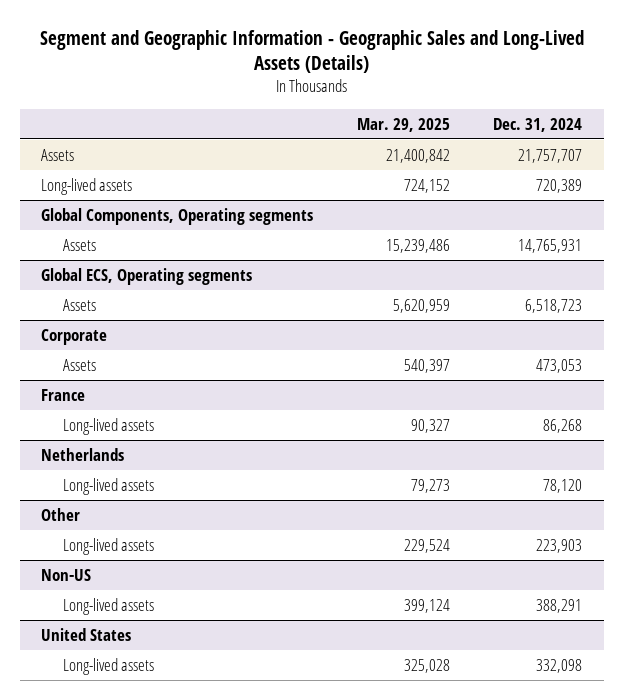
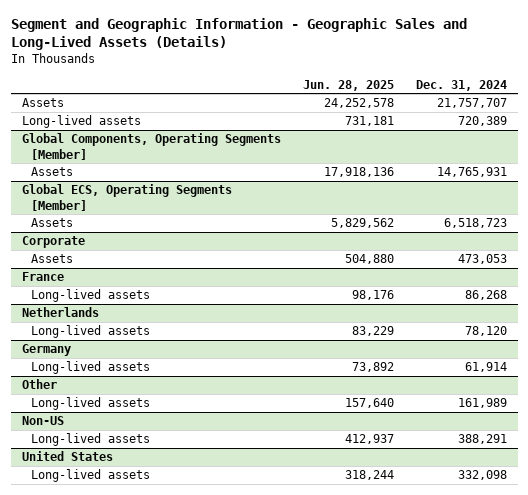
- | Mar. 29, 2025 | Dec. 31, 2024
+ | Jun. 28, 2025 | Dec. 31, 2024
- Global Components, Operating segments
+ Global Components, Operating Segments [Member]
- Global ECS, Operating segments
+ Global ECS, Operating Segments [Member]
+ Germany
+ Long-lived assets | 73,892 | 61,914
@ Other
- Long-lived assets | 229,524 | 223,903
+ Long-lived assets | 157,640 | 161,989

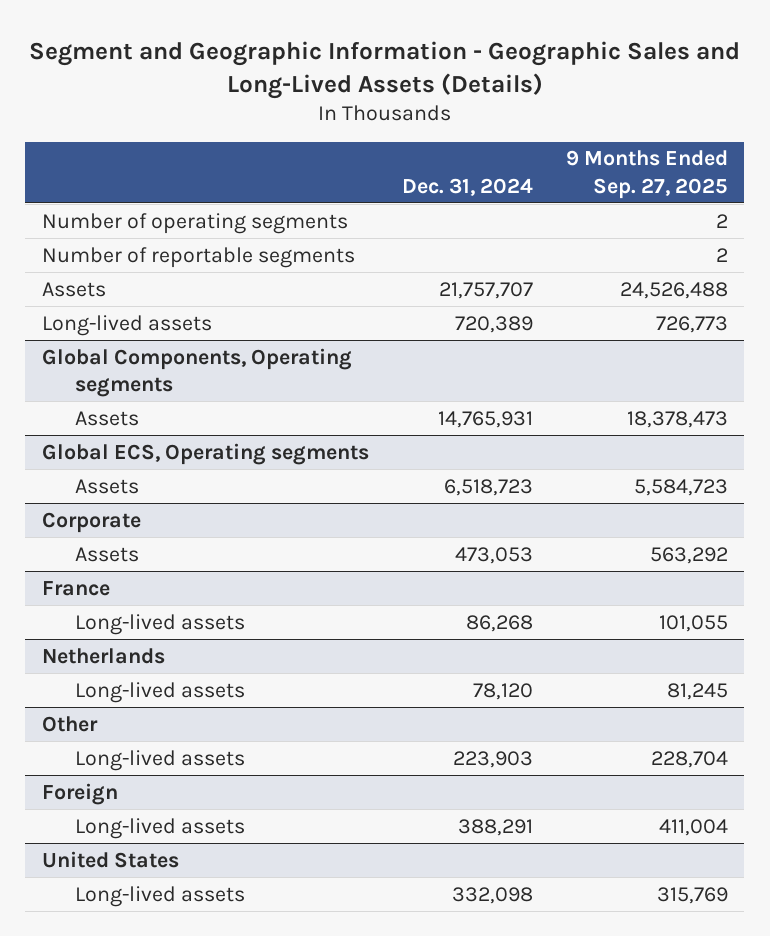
- | Jun. 28, 2025 | Dec. 31, 2024
+ | Dec. 31, 2024 | 9 Months Ended Sep. 27, 2025
+ Number of operating segments | | 2
+ Number of reportable segments | | 2
- Global Components, Operating Segments [Member]
+ Global Components, Operating segments
- Global ECS, Operating Segments [Member]
+ Global ECS, Operating segments
- Germany
- Long-lived assets | 73,892 | 61,914
@ Other
- Long-lived assets | 157,640 | 161,989
- Non-US
@ Other
+ Long-lived assets | 223,903 | 228,704
+ Foreign

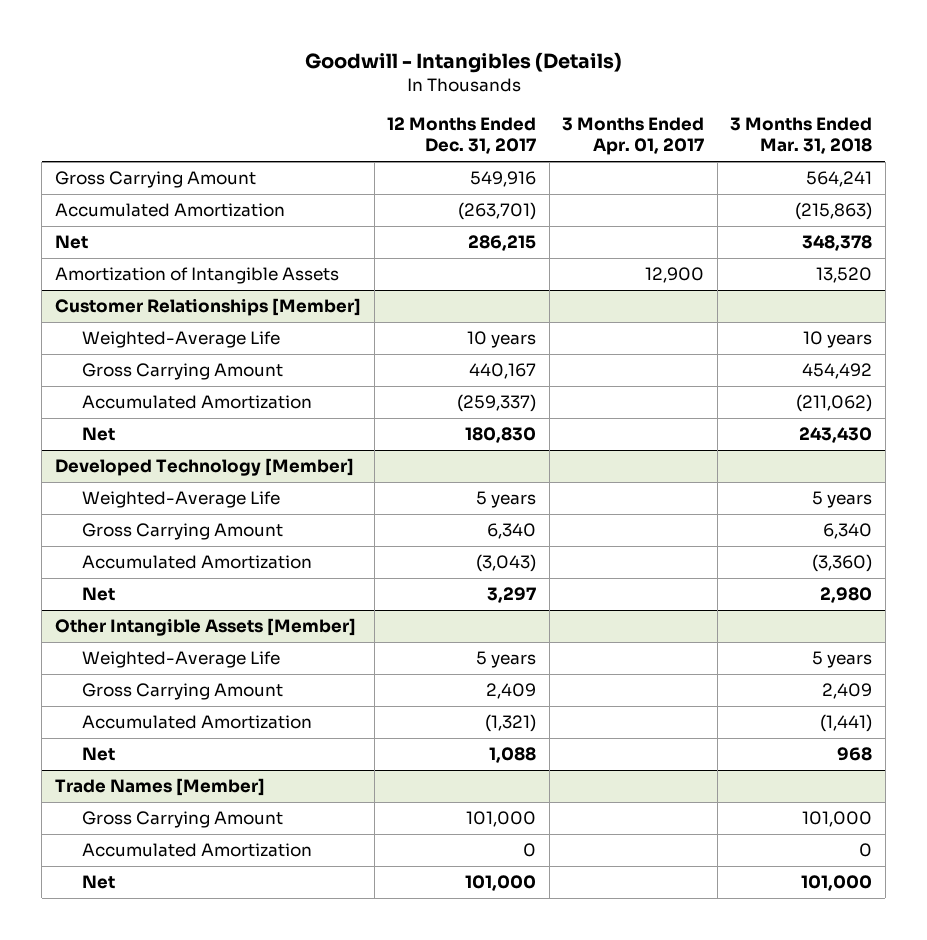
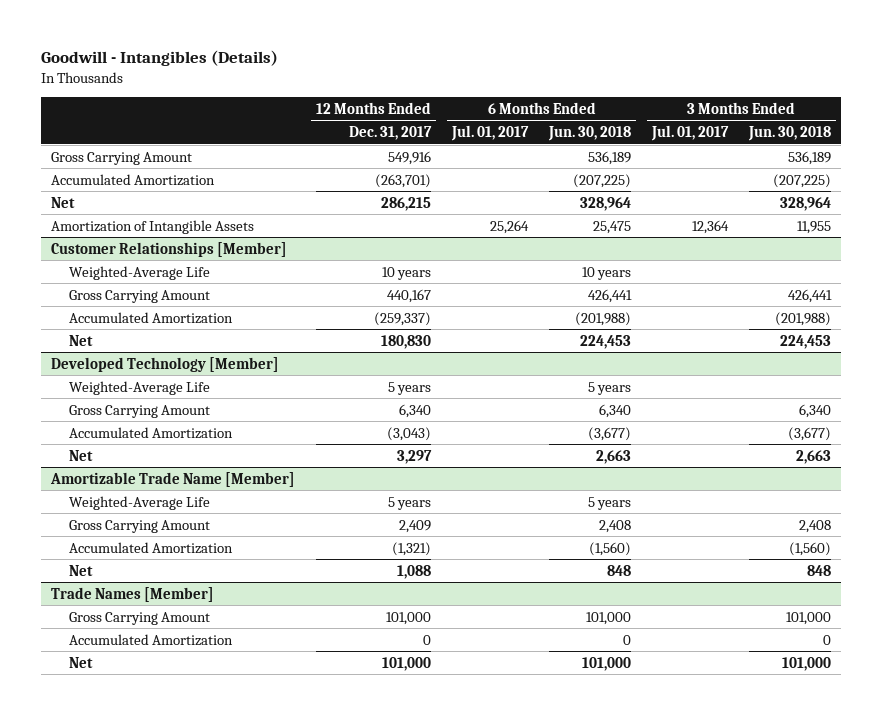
- | 12 Months Ended Dec. 31, 2017 | 3 Months Ended Apr. 01, 2017 | 3 Months Ended Mar. 31, 2018
+ | 12 Months Ended Dec. 31, 2017 | 6 Months Ended Jul. 01, 2017 | 6 Months Ended Jun. 30, 2018 | 3 Months Ended Jul. 01, 2017 | 3 Months Ended Jun. 30, 2018
- Other Intangible Assets [Member]
+ Amortizable Trade Name [Member]

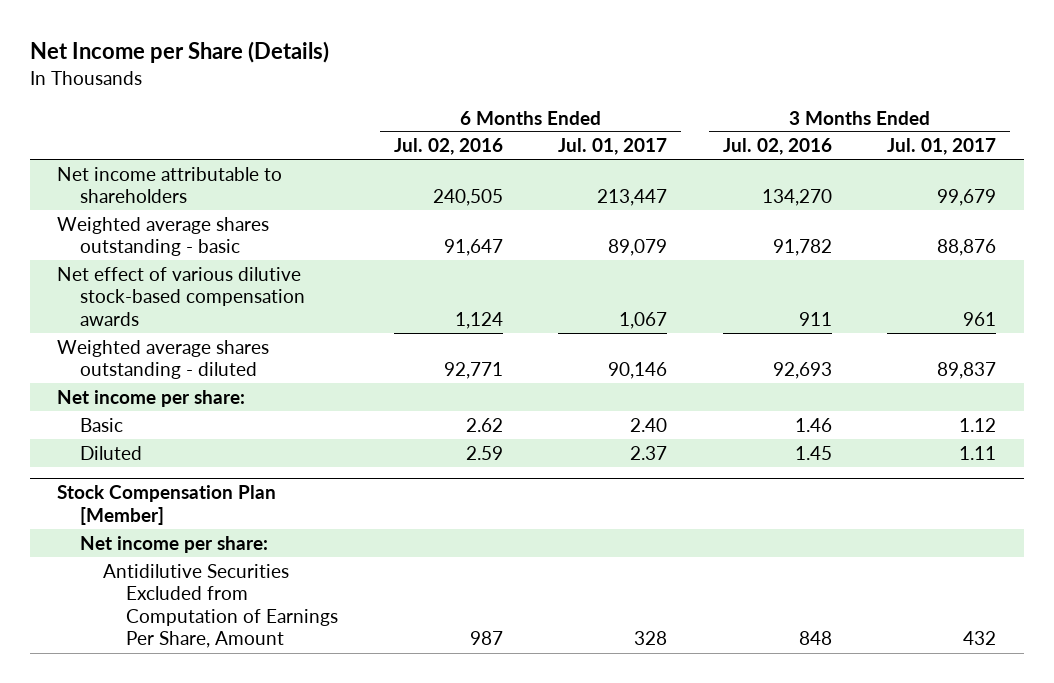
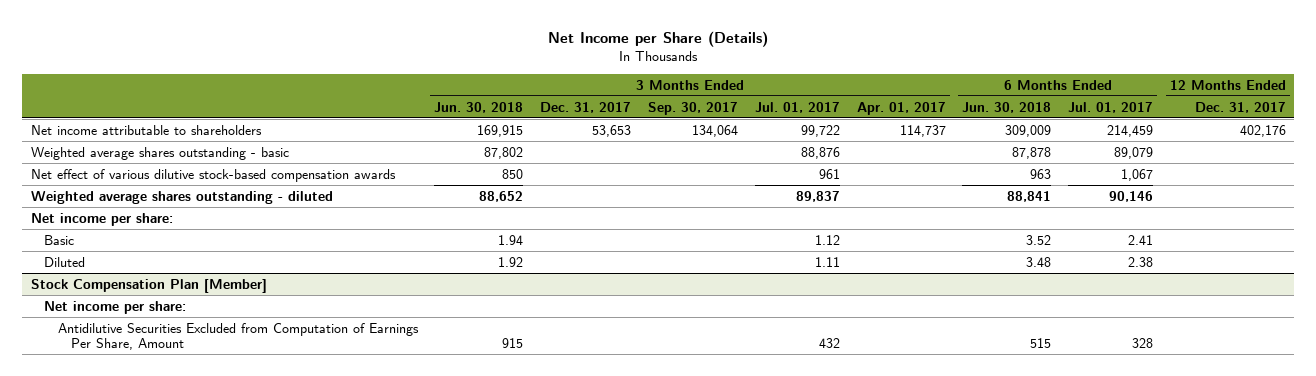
- | 6 Months Ended Jul. 02, 2016 | 6 Months Ended Jul. 01, 2017 | 3 Months Ended Jul. 02, 2016 | 3 Months Ended Jul. 01, 2017
+ | 3 Months Ended Jun. 30, 2018 | 3 Months Ended Dec. 31, 2017 | 3 Months Ended Sep. 30, 2017 | 3 Months Ended Jul. 01, 2017 | 3 Months Ended Apr. 01, 2017 | 6 Months Ended Jun. 30, 2018 | 6 Months Ended Jul. 01, 2017 | 12 Months Ended Dec. 31, 2017
- Net income attributable to shareholders | 240,505 | 213,447 | 134,270 | 99,679
+ Net income attributable to shareholders | 169,915 | 53,653 | 134,064 | 99,722 | 114,737 | 309,009 | 214,459 | 402,176
- Basic | 2.62 | 2.40 | 1.46 | 1.12
- Diluted | 2.59 | 2.37 | 1.45 | 1.11
+ Basic | 1.94 | | | 1.12 | | 3.52 | 2.41 |
+ Diluted | 1.92 | | | 1.11 | | 3.48 | 2.38 |

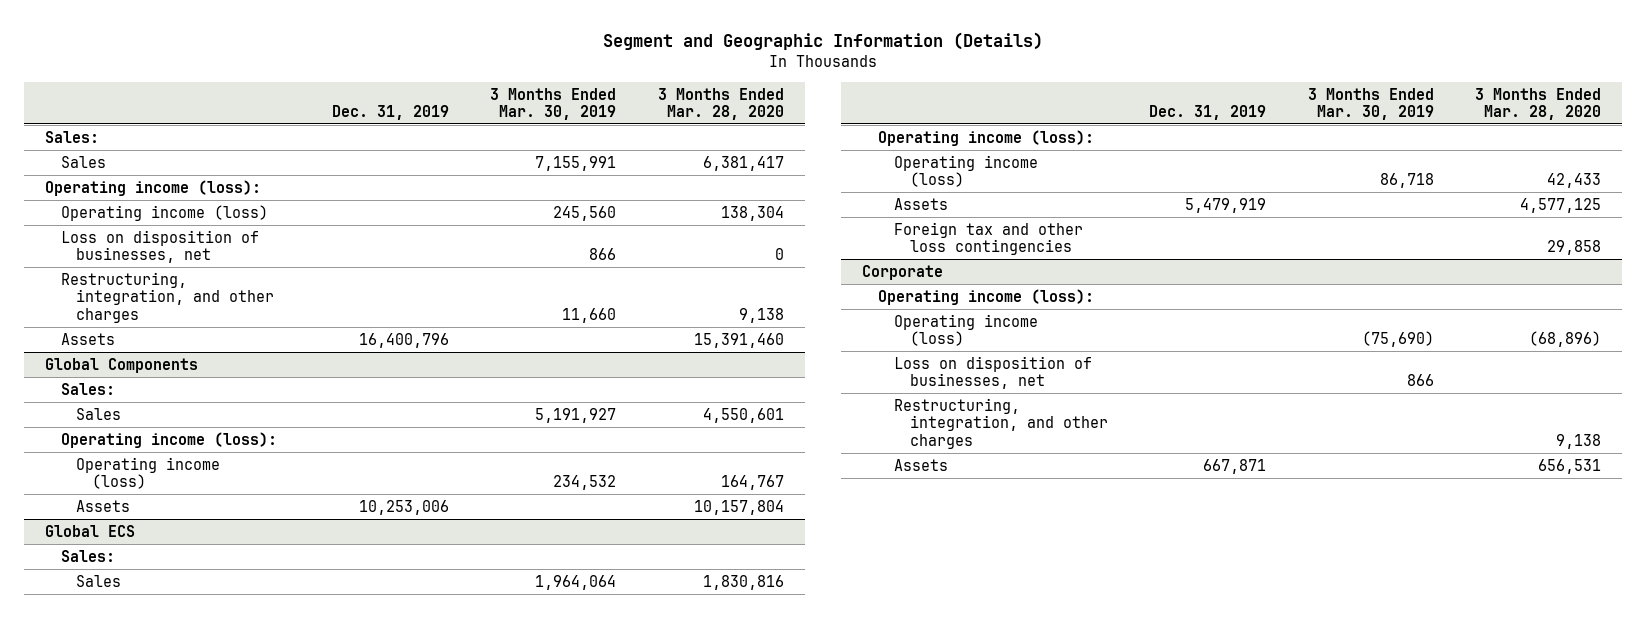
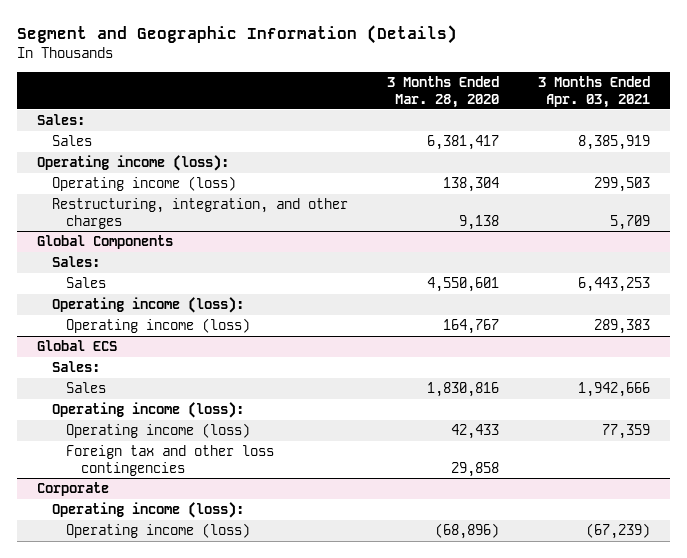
- | Dec. 31, 2019 | 3 Months Ended Mar. 30, 2019 | 3 Months Ended Mar. 28, 2020
+ | 3 Months Ended Mar. 28, 2020 | 3 Months Ended Apr. 03, 2021
- Loss on disposition of businesses, net | | 866 | 0
- Assets | 16,400,796 | | 15,391,460
@ Global Components
- Assets | 10,253,006 | | 10,157,804
@ Global ECS
- Assets | 5,479,919 | | 4,577,125
@ Corporate
- Loss on disposition of businesses, net | | 866 |
- Restructuring, integration, and other charges | | | 9,138
- Assets | 667,871 | | 656,531

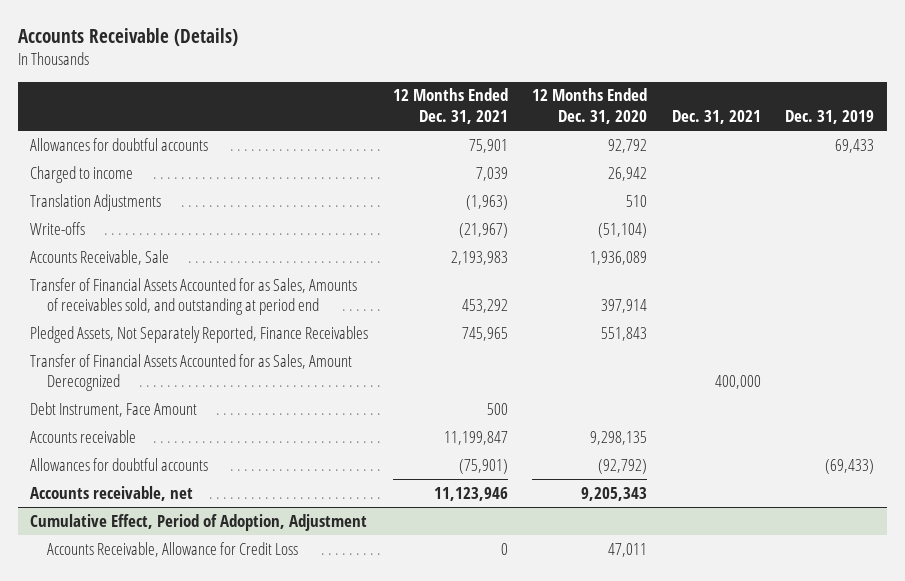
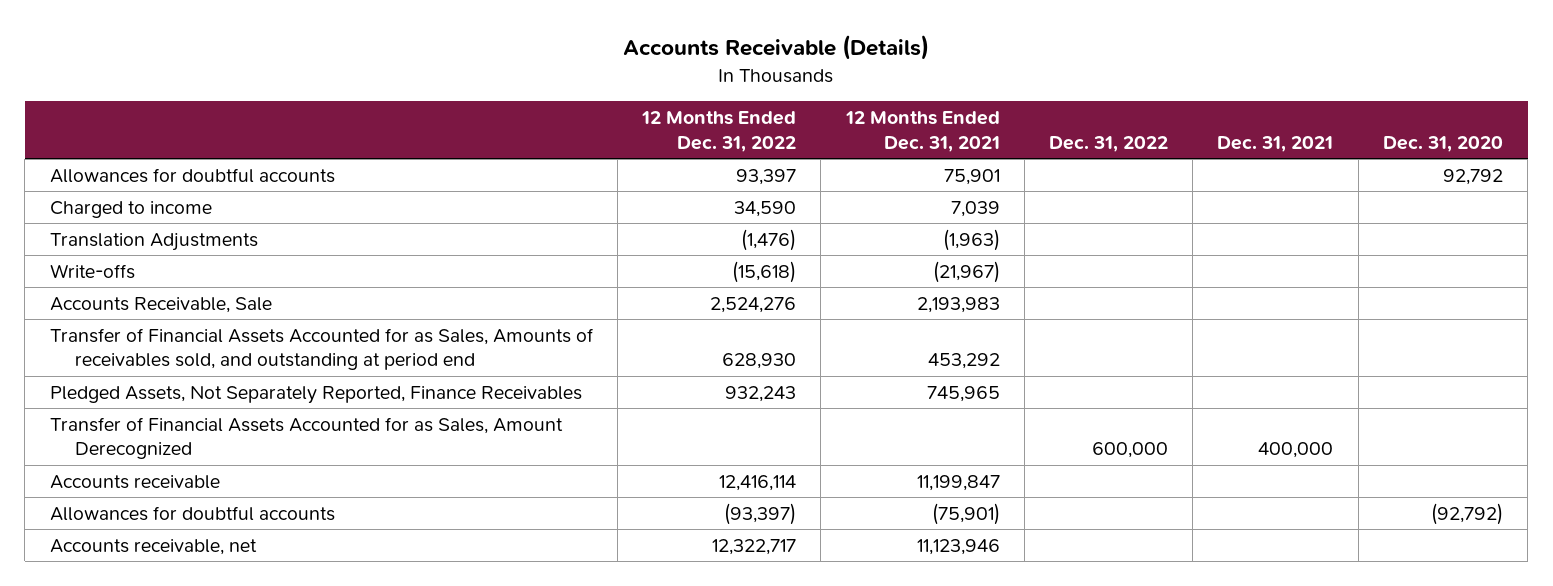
- | 12 Months Ended Dec. 31, 2021 | 12 Months Ended Dec. 31, 2020 | Dec. 31, 2021 | Dec. 31, 2019
+ | 12 Months Ended Dec. 31, 2022 | 12 Months Ended Dec. 31, 2021 | Dec. 31, 2022 | Dec. 31, 2021 | Dec. 31, 2020
- Debt Instrument, Face Amount | 500 | | |
- Cumulative Effect, Period of Adoption, Adjustment
- Accounts Receivable, Allowance for Credit Loss | 0 | 47,011 | |

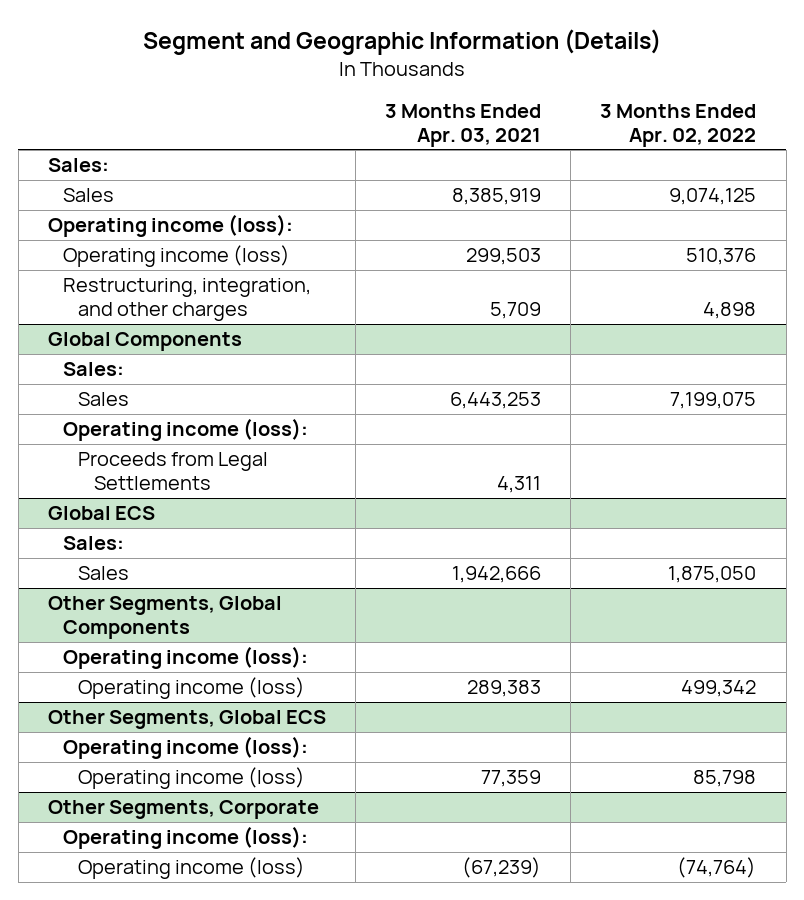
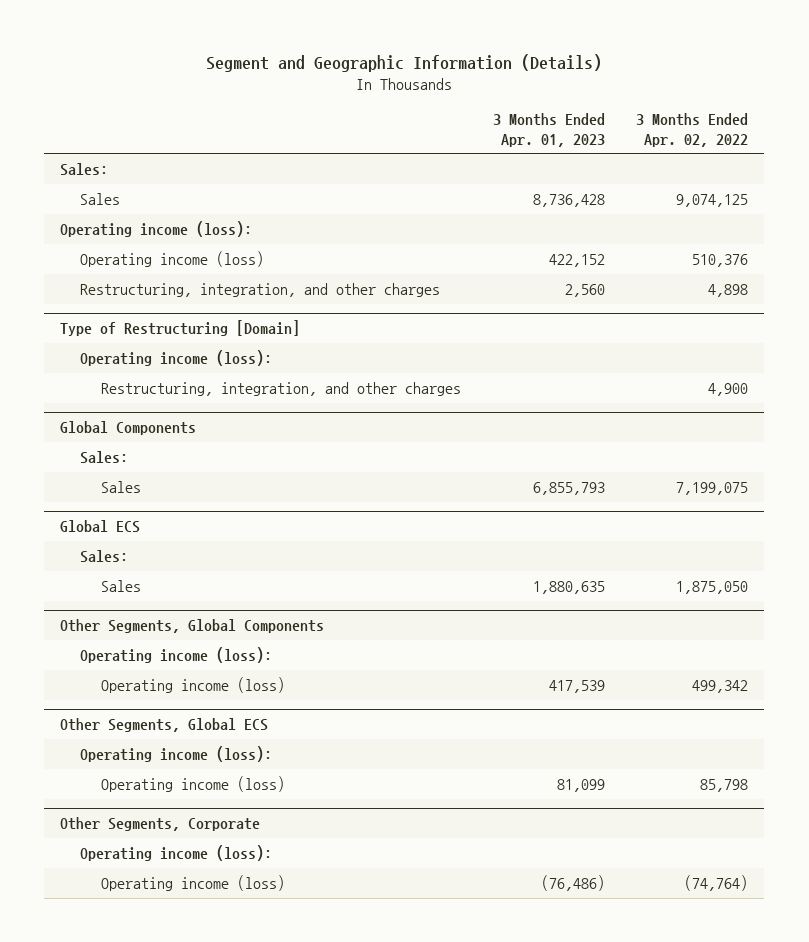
- | 3 Months Ended Apr. 03, 2021 | 3 Months Ended Apr. 02, 2022
+ | 3 Months Ended Apr. 01, 2023 | 3 Months Ended Apr. 02, 2022
+ Type of Restructuring [Domain]
+ Operating income (loss):
+ Restructuring, integration, and other charges | | 4,900
@ Global Components
- Operating income (loss):
- Proceeds from Legal Settlements | 4,311 |

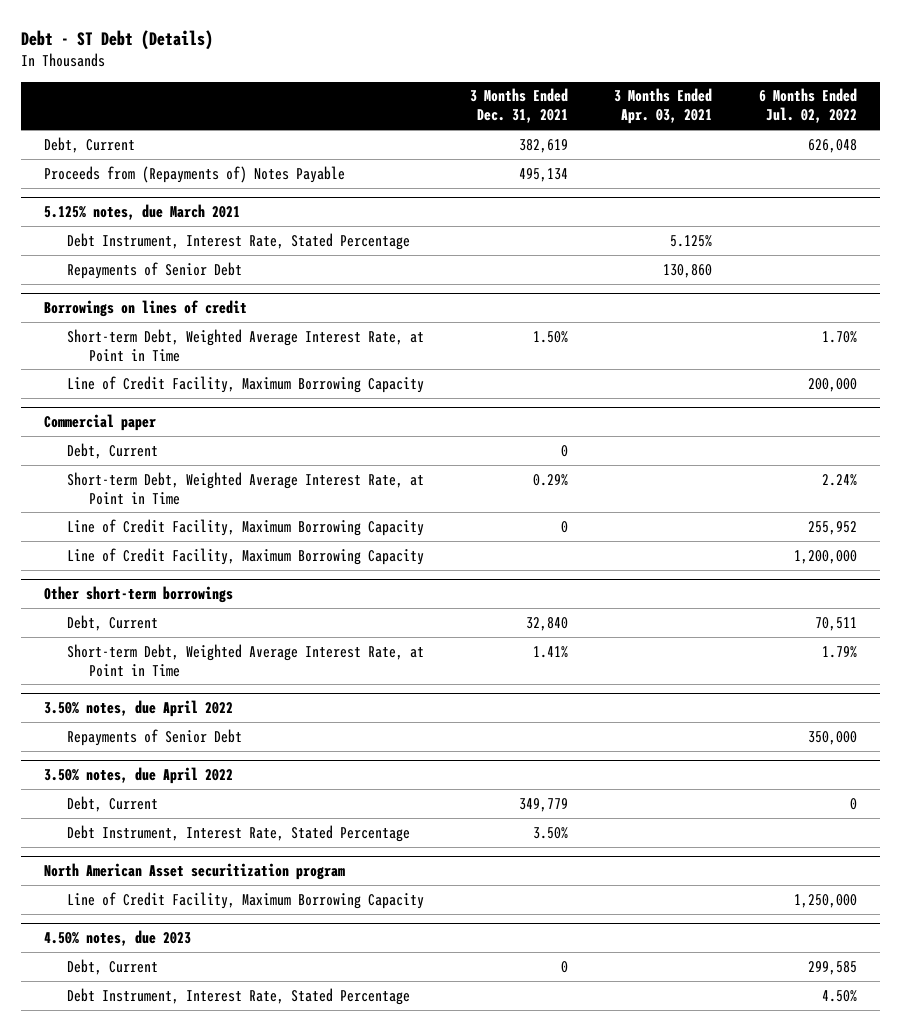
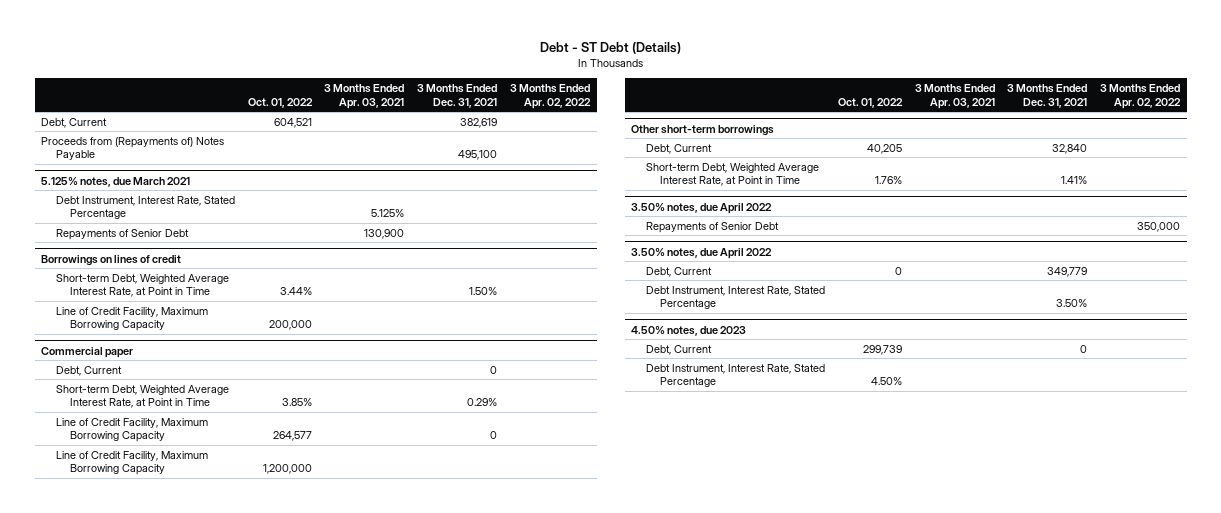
- | 3 Months Ended Dec. 31, 2021 | 3 Months Ended Apr. 03, 2021 | 6 Months Ended Jul. 02, 2022
+ | Oct. 01, 2022 | 3 Months Ended Apr. 03, 2021 | 3 Months Ended Dec. 31, 2021 | 3 Months Ended Apr. 02, 2022
- Proceeds from (Repayments of) Notes Payable | 495,134 | |
+ Proceeds from (Repayments of) Notes Payable | | | 495,100 |
@ 5.125% notes, due March 2021
- Repayments of Senior Debt | | 130,860 |
+ Repayments of Senior Debt | | 130,900 | |
- North American Asset securitization program
- Line of Credit Facility, Maximum Borrowing Capacity | | | 1,250,000

